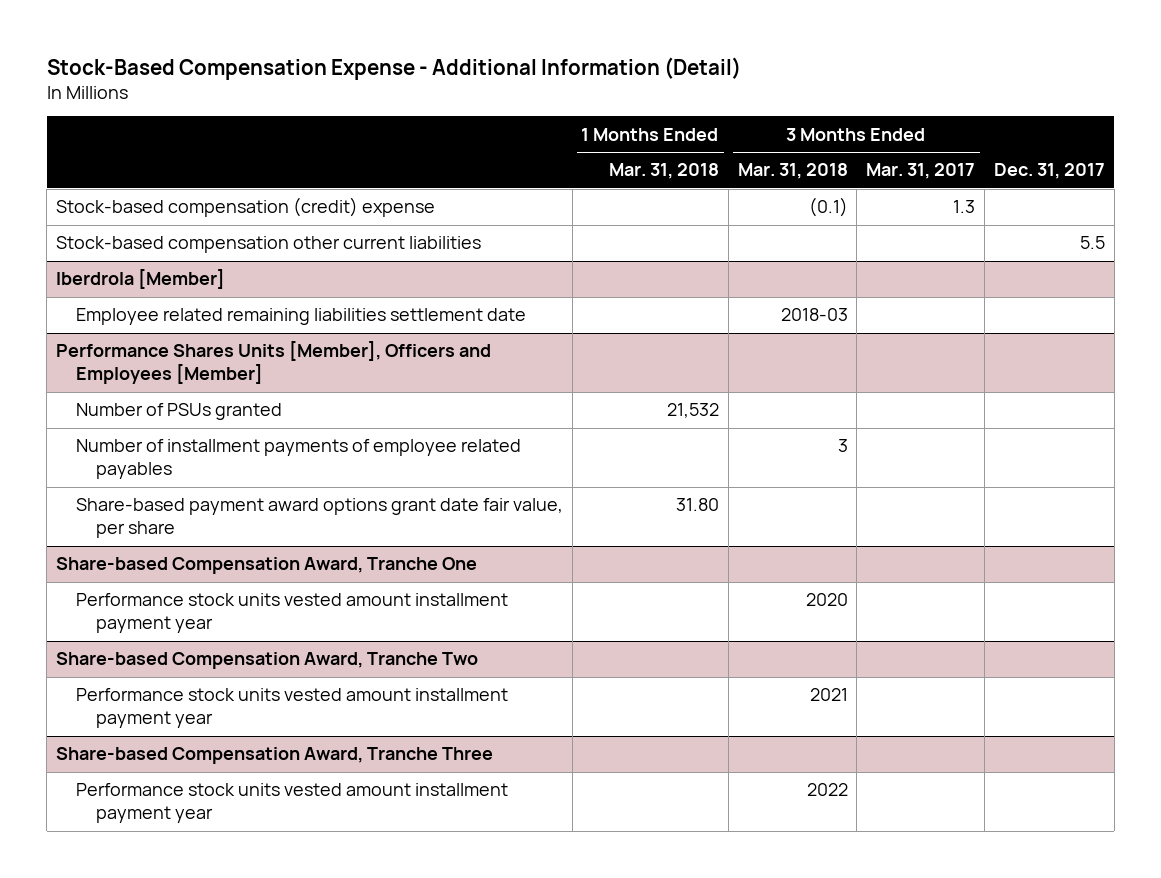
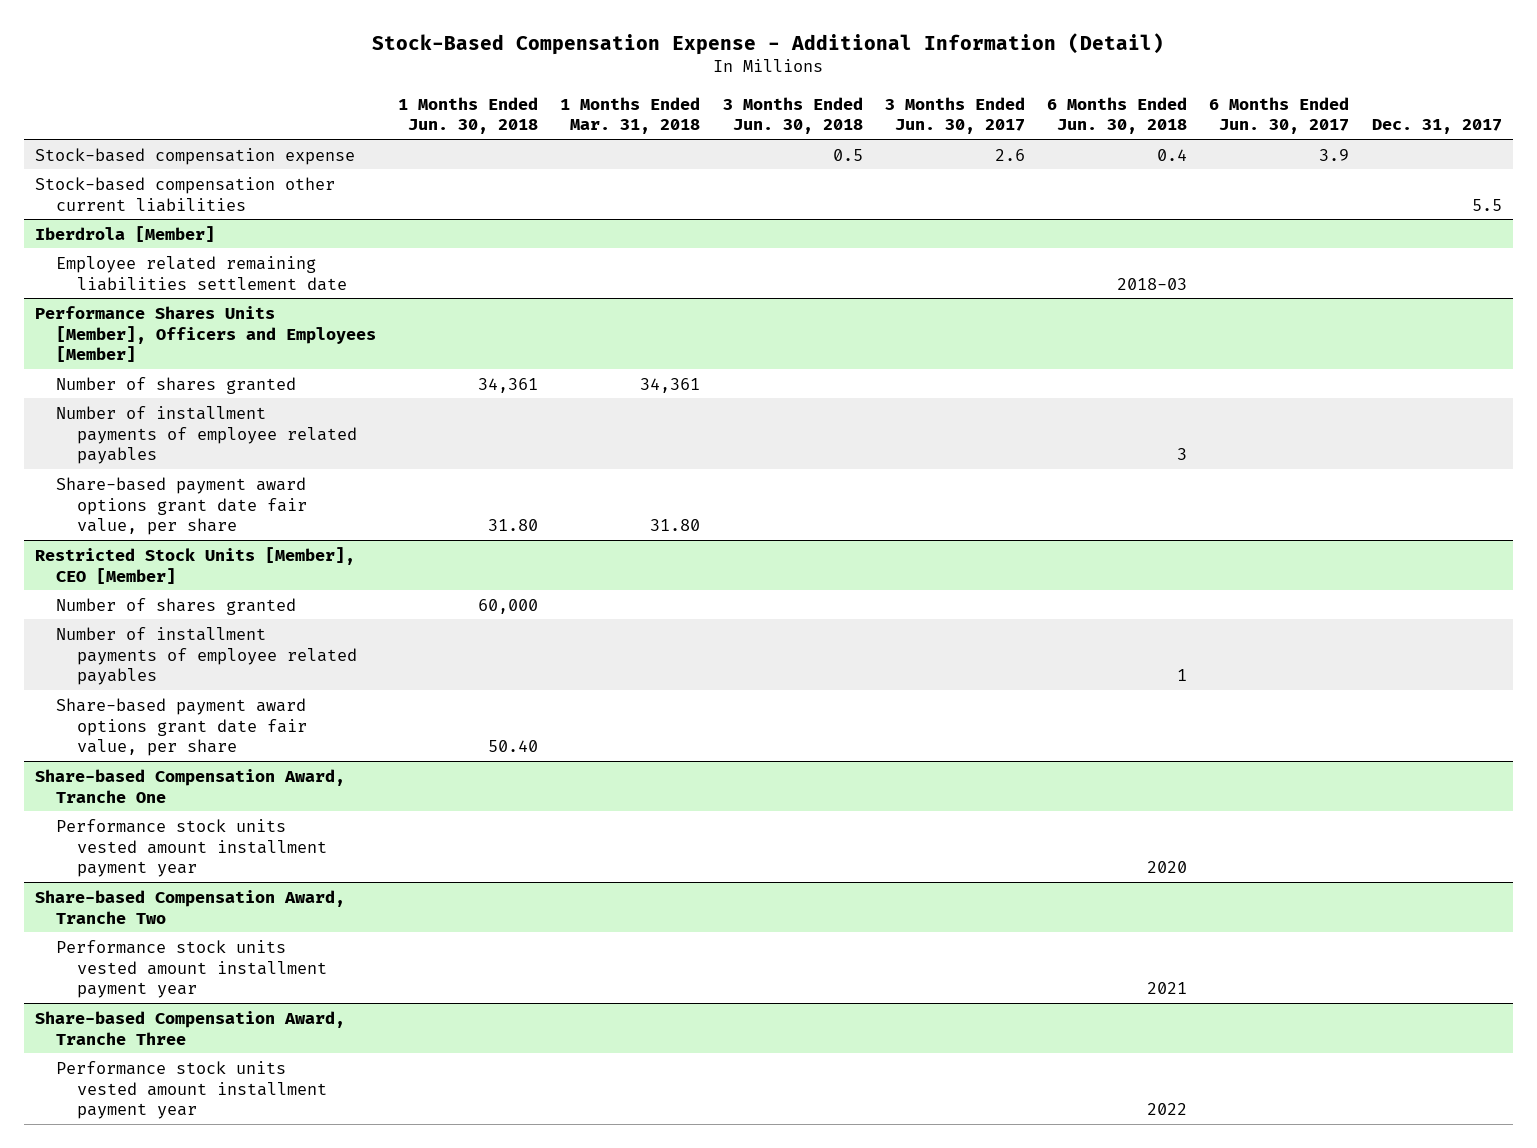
- | 1 Months Ended Mar. 31, 2018 | 3 Months Ended Mar. 31, 2018 | 3 Months Ended Mar. 31, 2017 | Dec. 31, 2017
+ | 1 Months Ended Jun. 30, 2018 | 1 Months Ended Mar. 31, 2018 | 3 Months Ended Jun. 30, 2018 | 3 Months Ended Jun. 30, 2017 | 6 Months Ended Jun. 30, 2018 | 6 Months Ended Jun. 30, 2017 | Dec. 31, 2017
- Stock-based compensation (credit) expense | | (0.1) | 1.3 |
+ Stock-based compensation expense | | | 0.5 | 2.6 | 0.4 | 3.9 |
@ Performance Shares Units [Member], Officers and Employees [Member]
- Number of PSUs granted | 21,532 | | |
+ Number of shares granted | 34,361 | 34,361 | | | | |
+ Restricted Stock Units [Member], CEO [Member]
+ Number of shares granted | 60,000 | | | | | |
+ Number of installment payments of employee related payables | | | | | 1 | |
+ Share-based payment award options grant date fair value, per share | 50.40 | | | | | |

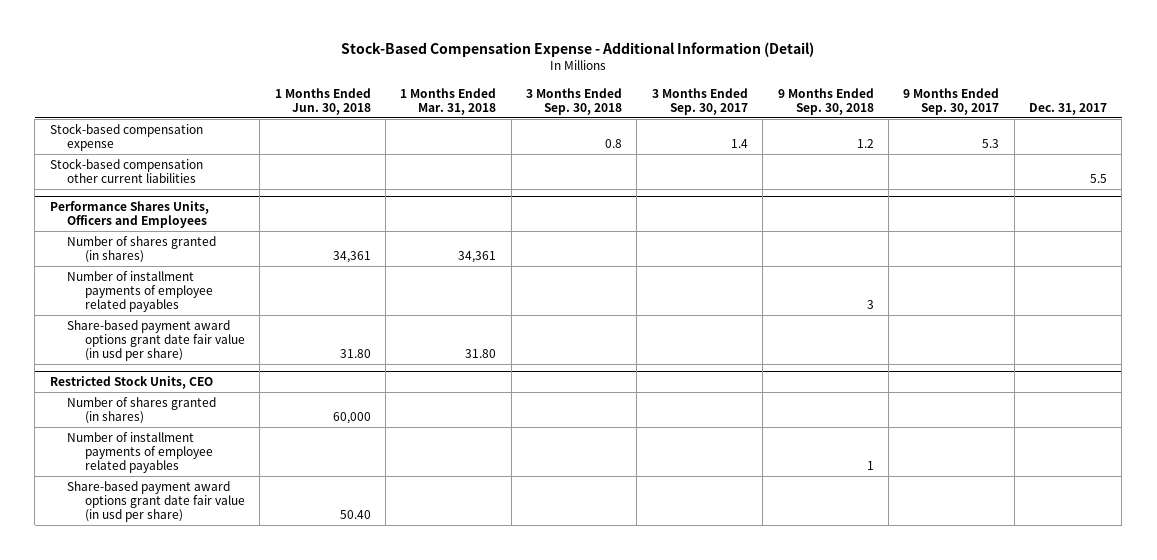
- | 1 Months Ended Jun. 30, 2018 | 1 Months Ended Mar. 31, 2018 | 3 Months Ended Jun. 30, 2018 | 3 Months Ended Jun. 30, 2017 | 6 Months Ended Jun. 30, 2018 | 6 Months Ended Jun. 30, 2017 | Dec. 31, 2017
+ | 1 Months Ended Jun. 30, 2018 | 1 Months Ended Mar. 31, 2018 | 3 Months Ended Sep. 30, 2018 | 3 Months Ended Sep. 30, 2017 | 9 Months Ended Sep. 30, 2018 | 9 Months Ended Sep. 30, 2017 | Dec. 31, 2017
- Iberdrola [Member]
- Employee related remaining liabilities settlement date | | | | | 2018-03 | |
- Performance Shares Units [Member], Officers and Employees [Member]
- Number of shares granted | 34,361 | 34,361 | | | | |
+ Performance Shares Units, Officers and Employees
+ Number of shares granted (in shares) | 34,361 | 34,361 | | | | |
- Share-based payment award options grant date fair value, per share | 31.80 | 31.80 | | | | |
- Restricted Stock Units [Member], CEO [Member]
- Number of shares granted | 60,000 | | | | | |
+ Share-based payment award options grant date fair value (in usd per share) | 31.80 | 31.80 | | | | |
+ Restricted Stock Units, CEO
+ Number of shares granted (in shares) | 60,000 | | | | | |
- Share-based payment award options grant date fair value, per share | 50.40 | | | | | |
- Share-based Compensation Award, Tranche One
- Performance stock units vested amount installment payment year | | | | | 2020 | |
- Share-based Compensation Award, Tranche Two
- Performance stock units vested amount installment payment year | | | | | 2021 | |
- Share-based Compensation Award, Tranche Three
- Performance stock units vested amount installment payment year | | | | | 2022 | |
+ Share-based payment award options grant date fair value (in usd per share) | 50.40 | | | | | |

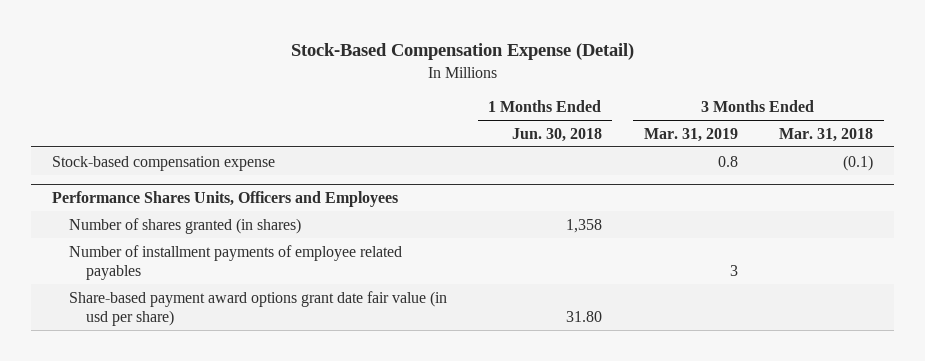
- Stock-Based Compensation Expense - Additional Information (Detail)
+ Stock-Based Compensation Expense (Detail)
- | 1 Months Ended Jun. 30, 2018 | 1 Months Ended Mar. 31, 2018 | 3 Months Ended Sep. 30, 2018 | 3 Months Ended Sep. 30, 2017 | 9 Months Ended Sep. 30, 2018 | 9 Months Ended Sep. 30, 2017 | Dec. 31, 2017
+ | 1 Months Ended Jun. 30, 2018 | 3 Months Ended Mar. 31, 2019 | 3 Months Ended Mar. 31, 2018
- Stock-based compensation other current liabilities | | | | | | | 5.5
@ Performance Shares Units, Officers and Employees
- Number of shares granted (in shares) | 34,361 | 34,361 | | | | |
+ Number of shares granted (in shares) | 1,358 | |
- Restricted Stock Units, CEO
- Number of shares granted (in shares) | 60,000 | | | | | |
- Number of installment payments of employee related payables | | | | | 1 | |
- Share-based payment award options grant date fair value (in usd per share) | 50.40 | | | | | |

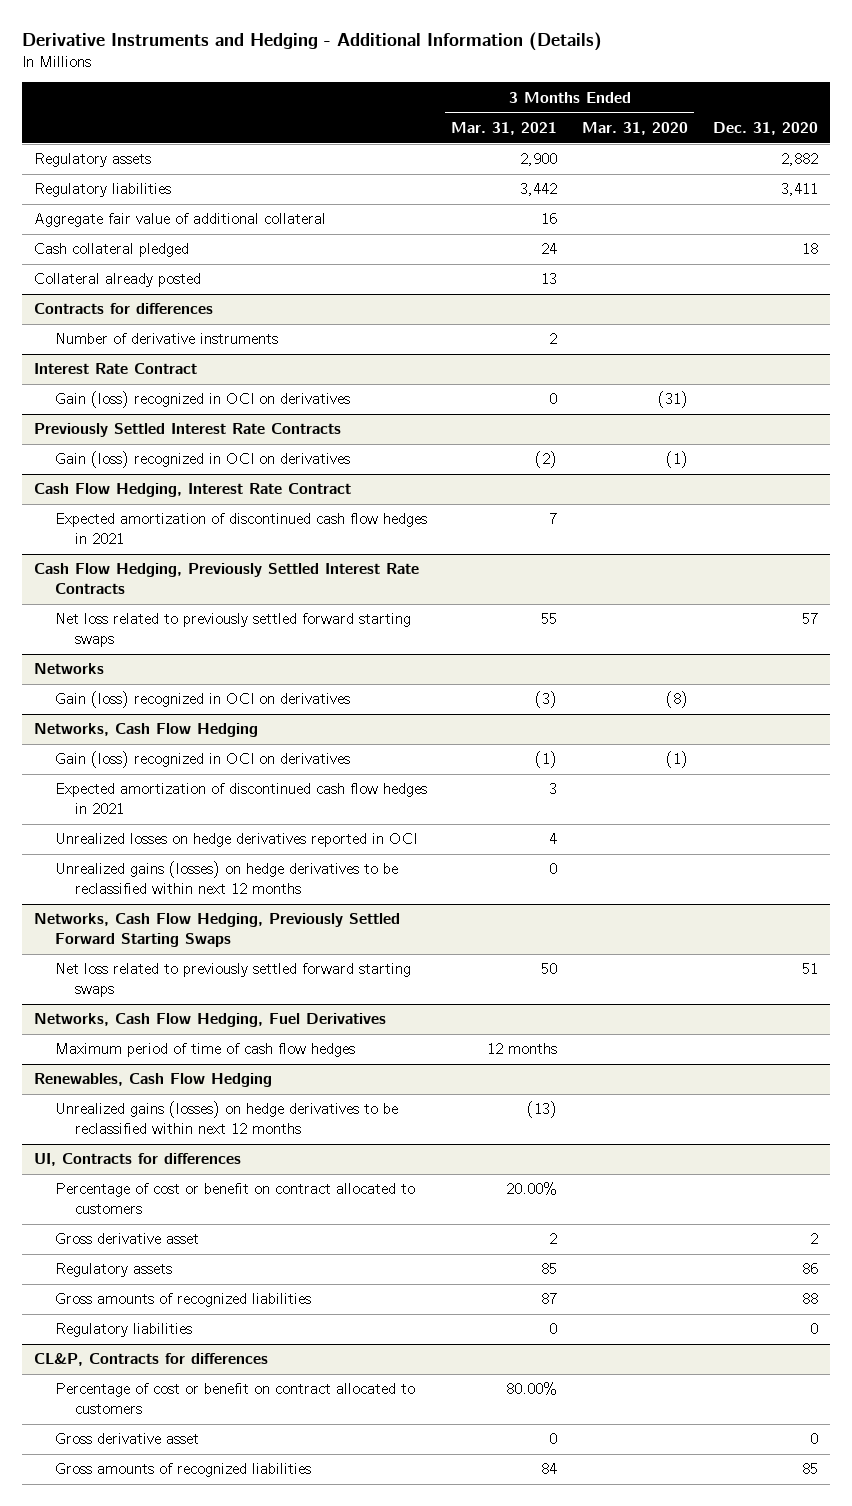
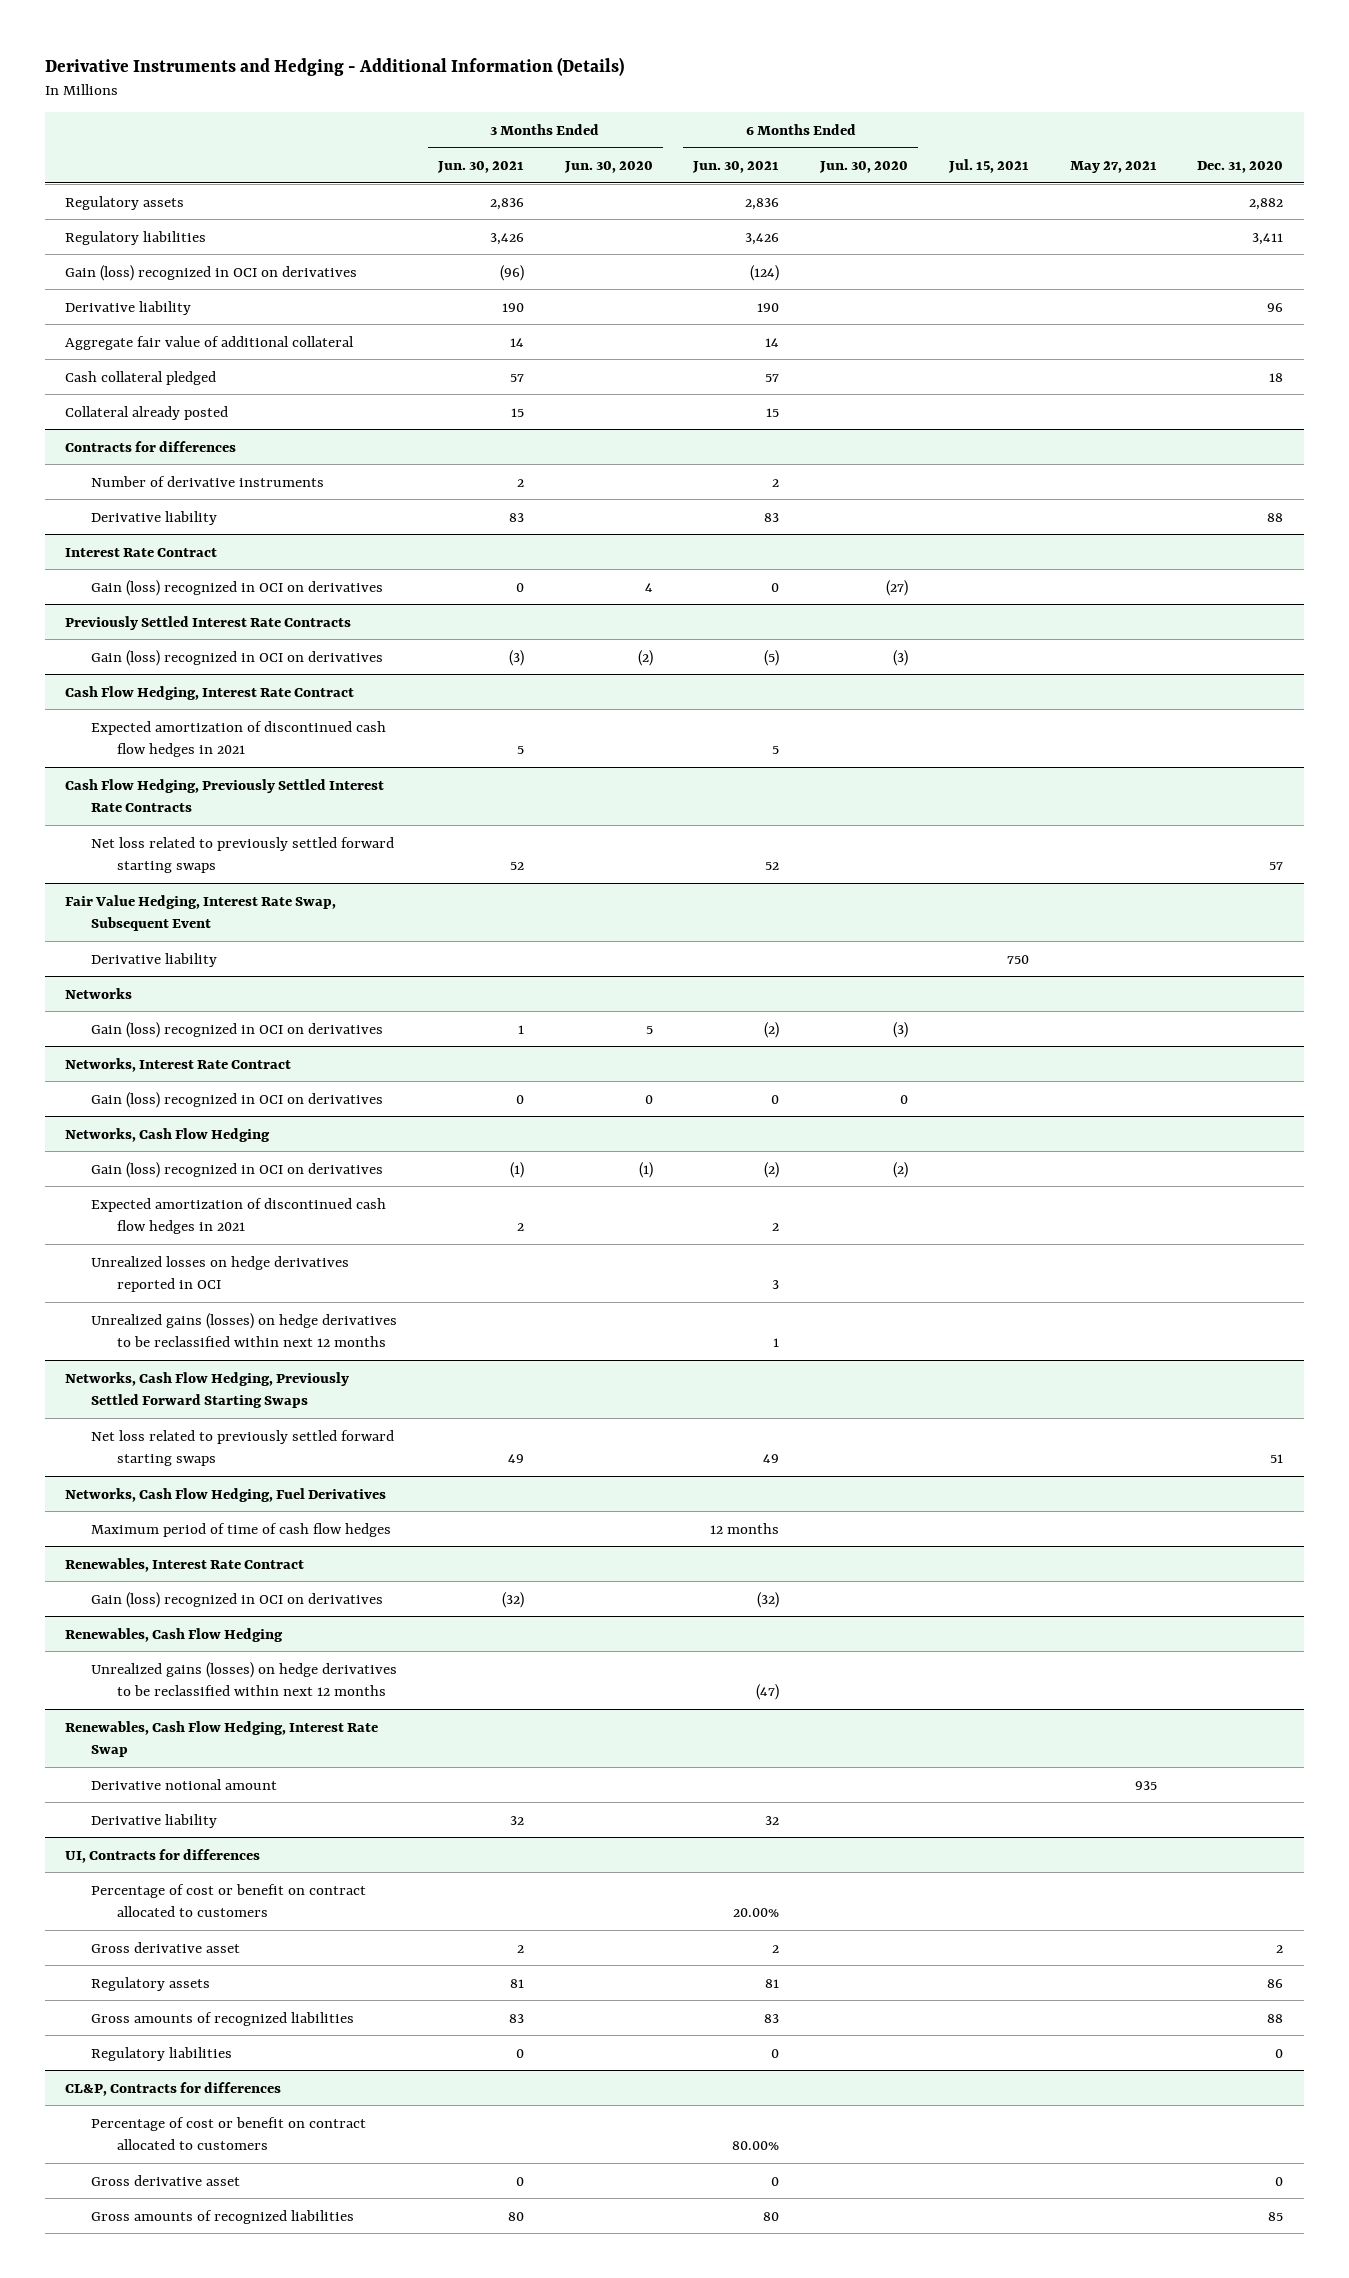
- | 3 Months Ended Mar. 31, 2021 | 3 Months Ended Mar. 31, 2020 | Dec. 31, 2020
+ | 3 Months Ended Jun. 30, 2021 | 3 Months Ended Jun. 30, 2020 | 6 Months Ended Jun. 30, 2021 | 6 Months Ended Jun. 30, 2020 | Jul. 15, 2021 | May 27, 2021 | Dec. 31, 2020
+ Gain (loss) recognized in OCI on derivatives | (96) | | (124) | | | |
+ Derivative liability | 190 | | 190 | | | | 96
@ Contracts for differences
+ Derivative liability | 83 | | 83 | | | | 88
+ Fair Value Hedging, Interest Rate Swap, Subsequent Event
+ Derivative liability | | | | | 750 | |
+ Networks, Interest Rate Contract
+ Gain (loss) recognized in OCI on derivatives | 0 | 0 | 0 | 0 | | |
+ Renewables, Interest Rate Contract
+ Gain (loss) recognized in OCI on derivatives | (32) | | (32) | | | |
+ Renewables, Cash Flow Hedging, Interest Rate Swap
+ Derivative notional amount | | | | | | 935 |
+ Derivative liability | 32 | | 32 | | | |

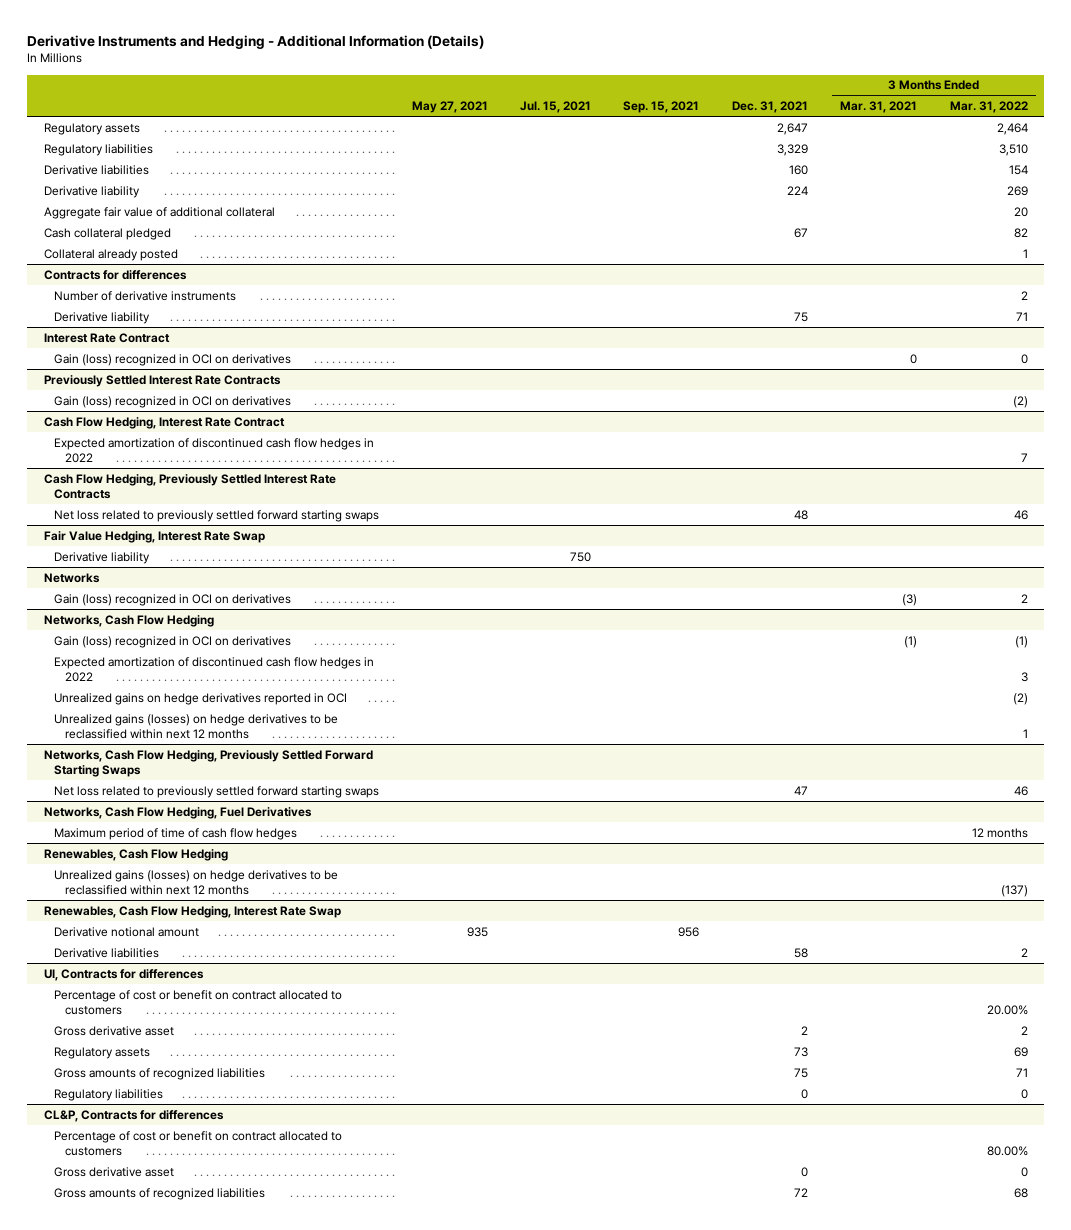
- | 3 Months Ended Jun. 30, 2021 | 3 Months Ended Jun. 30, 2020 | 6 Months Ended Jun. 30, 2021 | 6 Months Ended Jun. 30, 2020 | Jul. 15, 2021 | May 27, 2021 | Dec. 31, 2020
+ | May 27, 2021 | Jul. 15, 2021 | Sep. 15, 2021 | Dec. 31, 2021 | 3 Months Ended Mar. 31, 2021 | 3 Months Ended Mar. 31, 2022
- Gain (loss) recognized in OCI on derivatives | (96) | | (124) | | | |
+ Derivative liabilities | | | | 160 | | 154
@ Cash Flow Hedging, Interest Rate Contract
- Expected amortization of discontinued cash flow hedges in 2021 | 5 | | 5 | | | |
+ Expected amortization of discontinued cash flow hedges in 2022 | | | | | | 7
- Fair Value Hedging, Interest Rate Swap, Subsequent Event
+ Fair Value Hedging, Interest Rate Swap
- Networks, Interest Rate Contract
- Gain (loss) recognized in OCI on derivatives | 0 | 0 | 0 | 0 | | |
@ Networks, Cash Flow Hedging
- Expected amortization of discontinued cash flow hedges in 2021 | 2 | | 2 | | | |
- Unrealized losses on hedge derivatives reported in OCI | | | 3 | | | |
+ Expected amortization of discontinued cash flow hedges in 2022 | | | | | | 3
+ Unrealized gains on hedge derivatives reported in OCI | | | | | | (2)
- Renewables, Interest Rate Contract
- Gain (loss) recognized in OCI on derivatives | (32) | | (32) | | | |
@ Renewables, Cash Flow Hedging, Interest Rate Swap
- Derivative liability | 32 | | 32 | | | |
+ Derivative liabilities | | | | 58 | | 2

